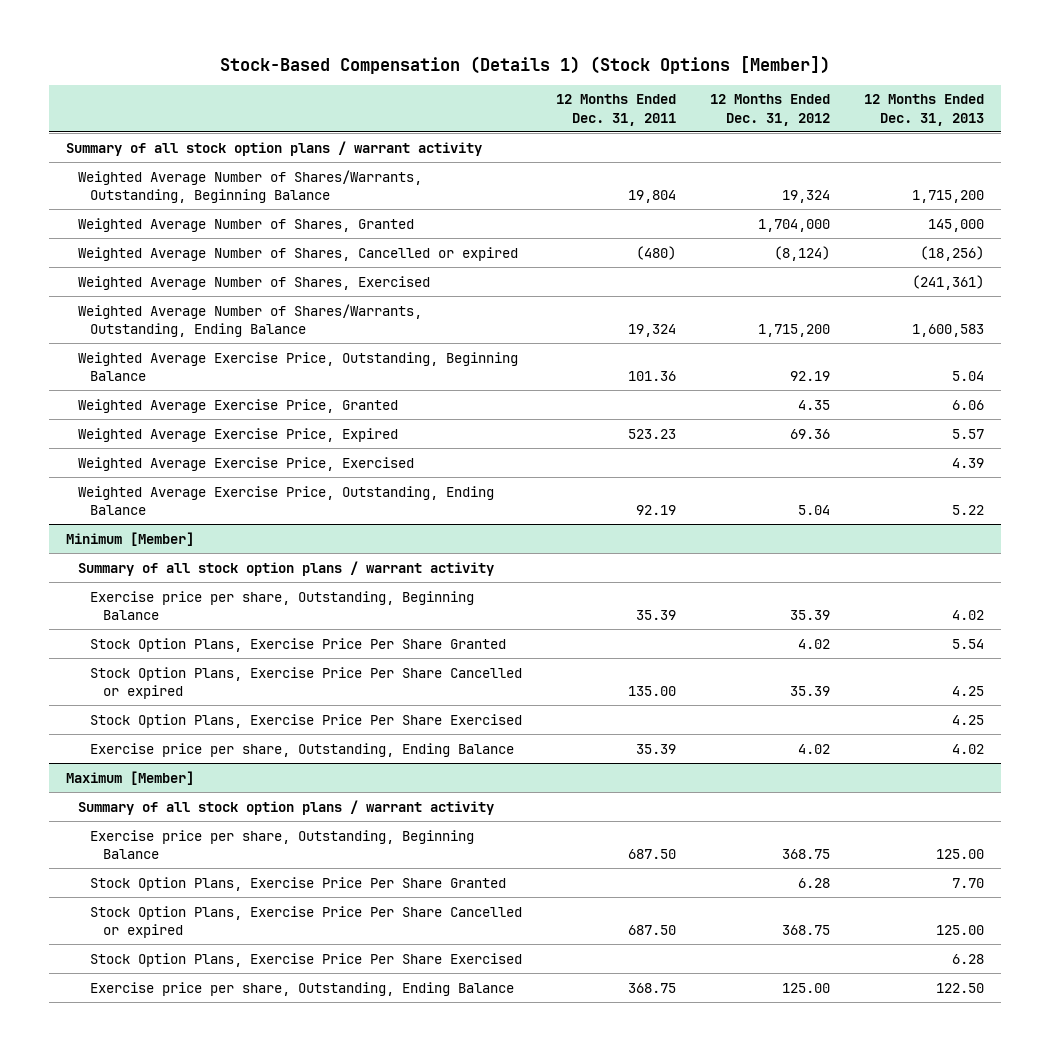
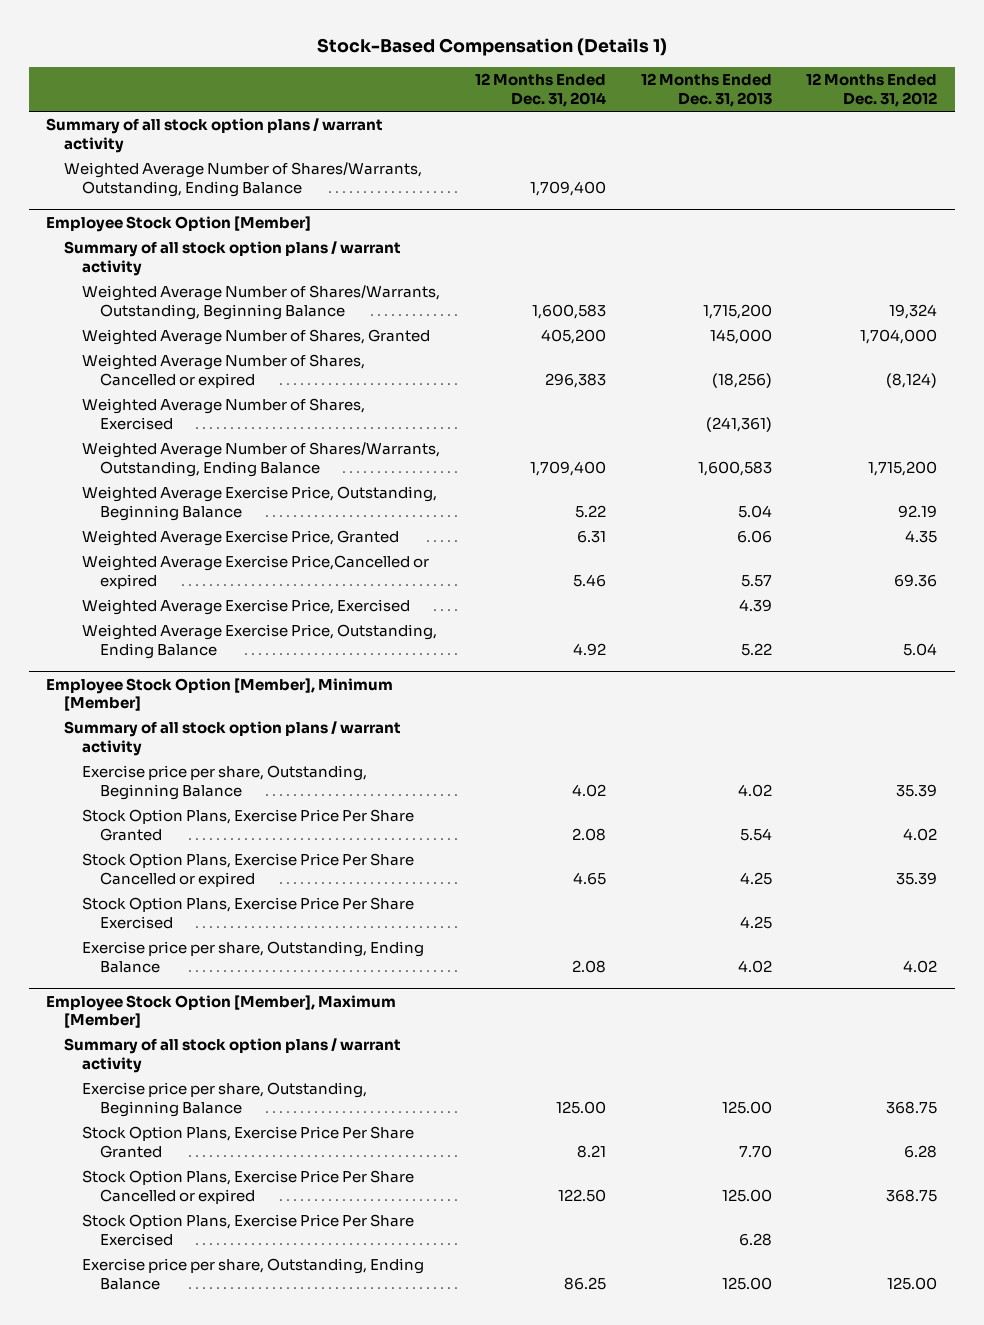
- Stock-Based Compensation (Details 1) (Stock Options [Member])
+ Stock-Based Compensation (Details 1)
- | 12 Months Ended Dec. 31, 2011 | 12 Months Ended Dec. 31, 2012 | 12 Months Ended Dec. 31, 2013
+ | 12 Months Ended Dec. 31, 2014 | 12 Months Ended Dec. 31, 2013 | 12 Months Ended Dec. 31, 2012
+ Weighted Average Number of Shares/Warrants, Outstanding, Ending Balance | 1,709,400 | |
+ Employee Stock Option [Member]
+ Summary of all stock option plans / warrant activity
- Weighted Average Exercise Price, Expired | 523.23 | 69.36 | 5.57
+ Weighted Average Exercise Price,Cancelled or expired | 5.46 | 5.57 | 69.36
- Minimum [Member]
+ Employee Stock Option [Member], Minimum [Member]
- Maximum [Member]
+ Employee Stock Option [Member], Maximum [Member]
- Exercise price per share, Outstanding, Ending Balance | 368.75 | 125.00 | 122.50
+ Exercise price per share, Outstanding, Ending Balance | 86.25 | 125.00 | 125.00

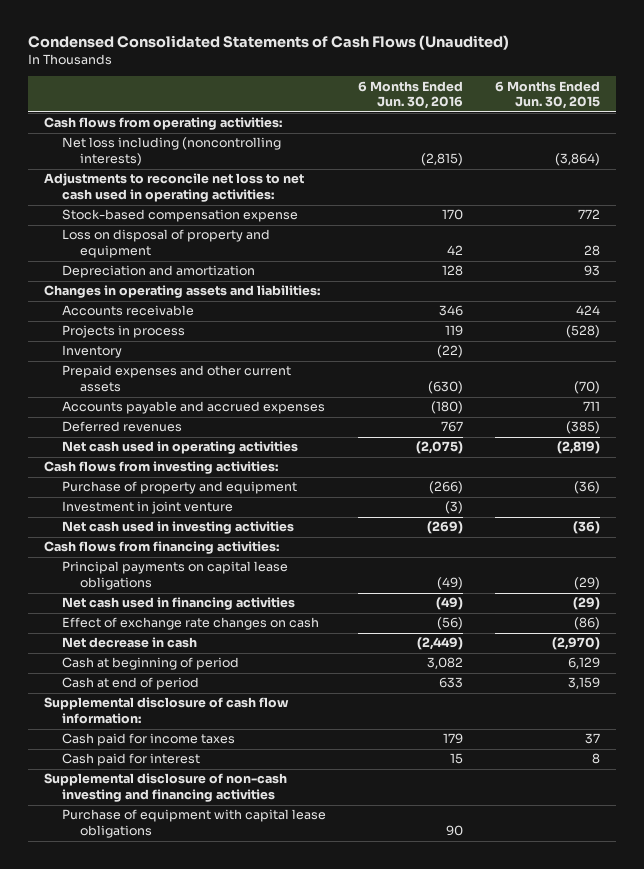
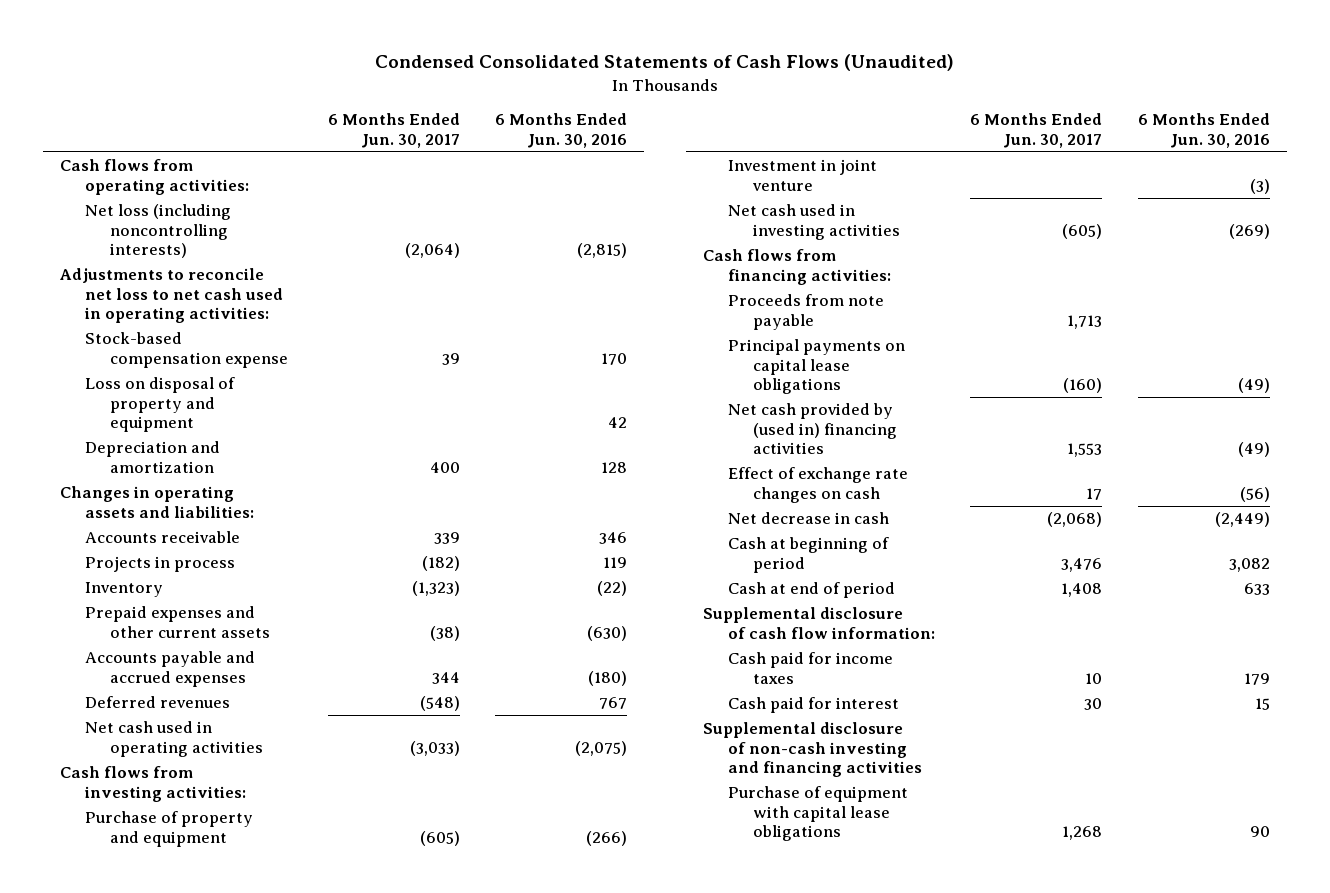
- | 6 Months Ended Jun. 30, 2016 | 6 Months Ended Jun. 30, 2015
+ | 6 Months Ended Jun. 30, 2017 | 6 Months Ended Jun. 30, 2016
- Net loss including (noncontrolling interests) | (2,815) | (3,864)
+ Net loss (including noncontrolling interests) | (2,064) | (2,815)
+ Proceeds from note payable | 1,713 |
- Net cash used in financing activities | (49) | (29)
+ Net cash provided by (used in) financing activities | 1,553 | (49)

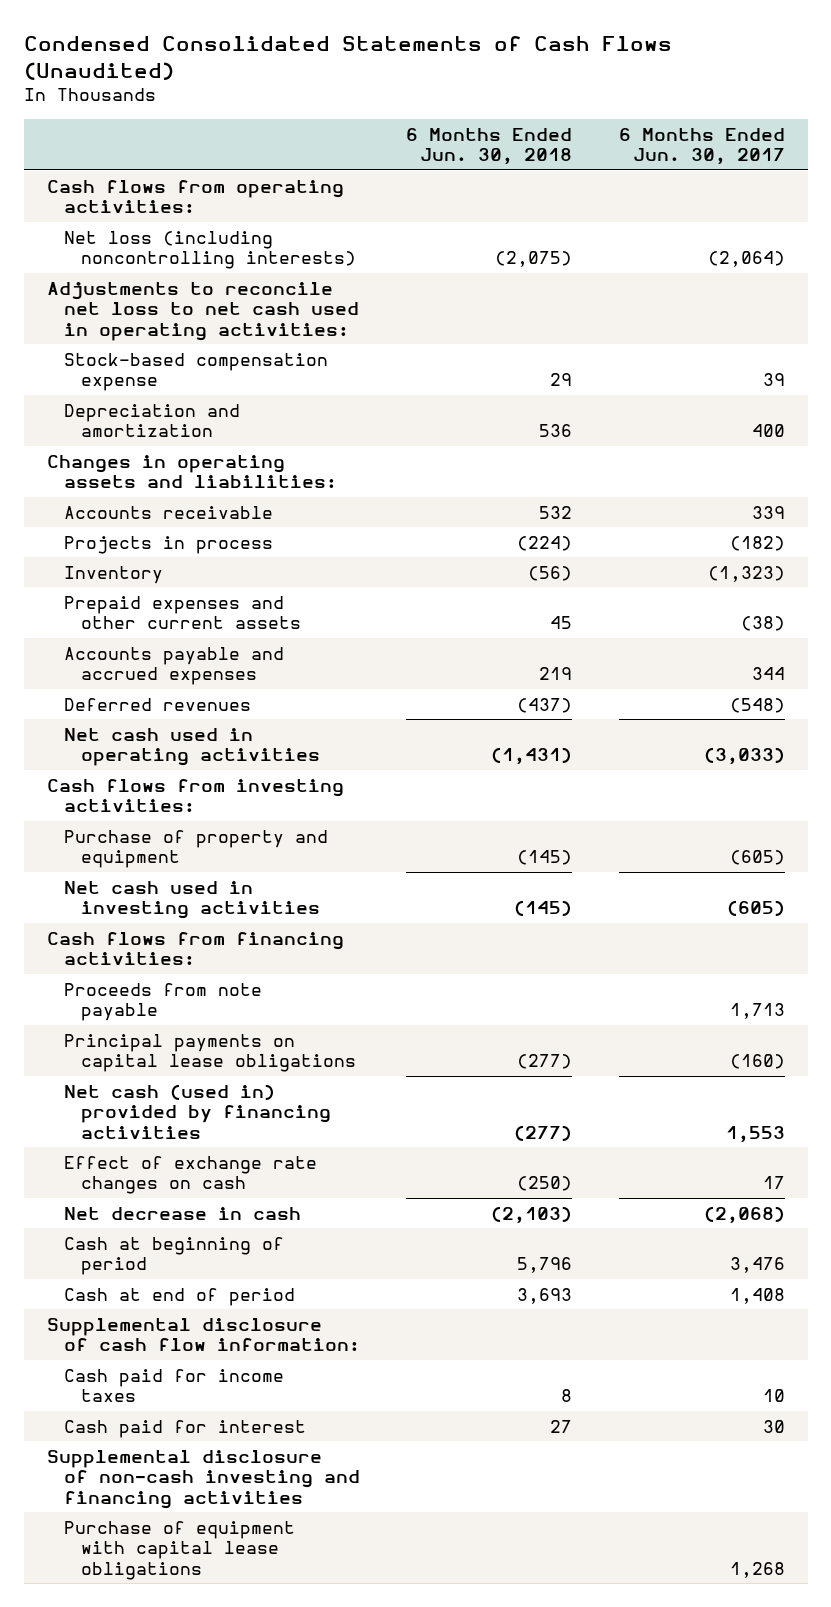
- | 6 Months Ended Jun. 30, 2017 | 6 Months Ended Jun. 30, 2016
+ | 6 Months Ended Jun. 30, 2018 | 6 Months Ended Jun. 30, 2017
- Loss on disposal of property and equipment | | 42
- Investment in joint venture | | (3)
- Net cash provided by (used in) financing activities | 1,553 | (49)
+ Net cash (used in) provided by financing activities | (277) | 1,553

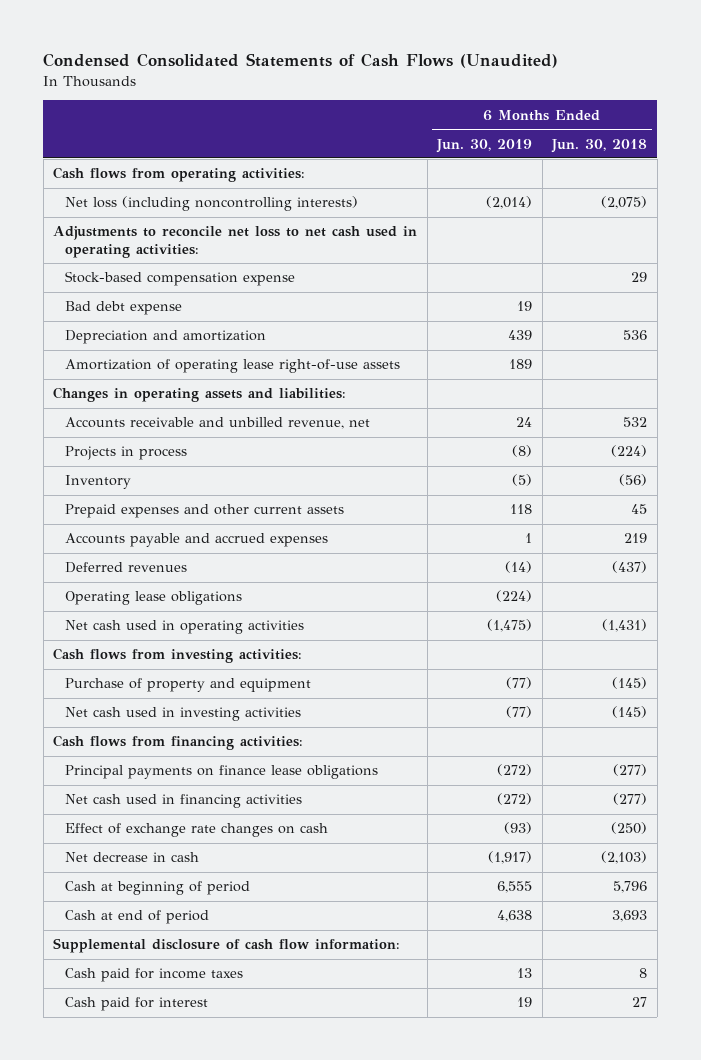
- | 6 Months Ended Jun. 30, 2018 | 6 Months Ended Jun. 30, 2017
+ | 6 Months Ended Jun. 30, 2019 | 6 Months Ended Jun. 30, 2018
+ Bad debt expense | 19 |
+ Amortization of operating lease right-of-use assets | 189 |
- Accounts receivable | 532 | 339
+ Accounts receivable and unbilled revenue, net | 24 | 532
+ Operating lease obligations | (224) |
- Proceeds from note payable | | 1,713
- Principal payments on capital lease obligations | (277) | (160)
- Net cash (used in) provided by financing activities | (277) | 1,553
+ Principal payments on finance lease obligations | (272) | (277)
+ Net cash used in financing activities | (272) | (277)
- Supplemental disclosure of non-cash investing and financing activities
- Purchase of equipment with capital lease obligations | | 1,268

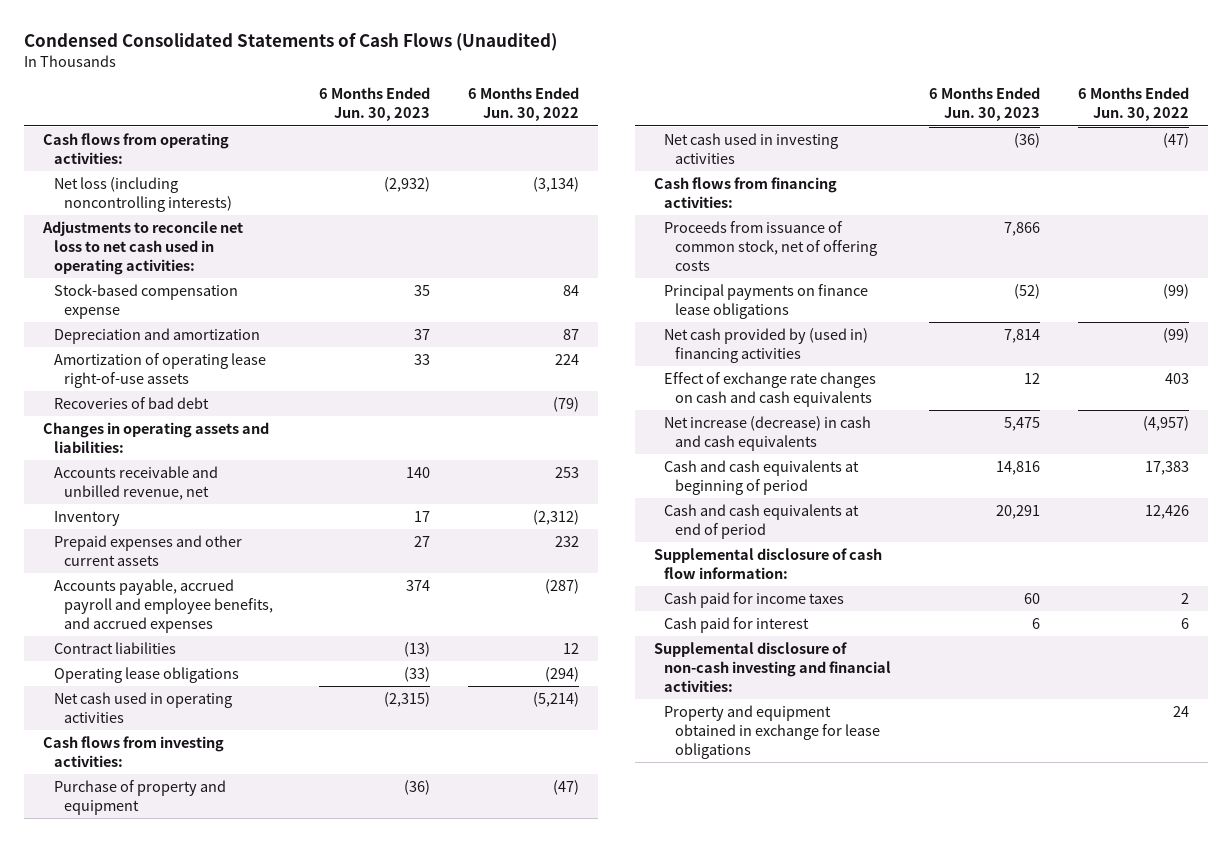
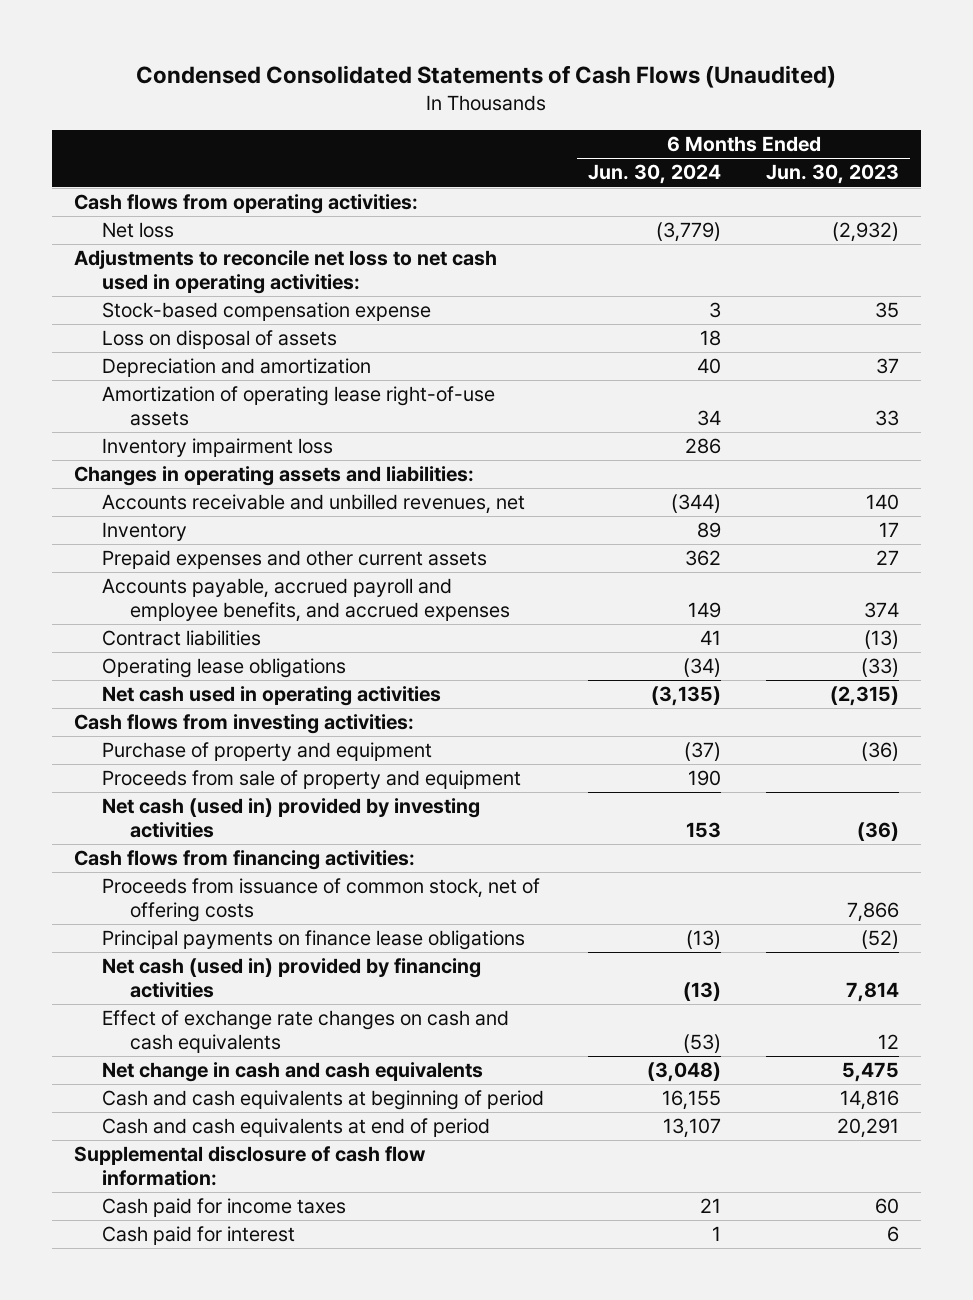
- | 6 Months Ended Jun. 30, 2023 | 6 Months Ended Jun. 30, 2022
+ | 6 Months Ended Jun. 30, 2024 | 6 Months Ended Jun. 30, 2023
- Net loss (including noncontrolling interests) | (2,932) | (3,134)
+ Net loss | (3,779) | (2,932)
+ Loss on disposal of assets | 18 |
- Recoveries of bad debt | | (79)
+ Inventory impairment loss | 286 |
- Accounts receivable and unbilled revenue, net | 140 | 253
+ Accounts receivable and unbilled revenues, net | (344) | 140
- Net cash used in investing activities | (36) | (47)
+ Proceeds from sale of property and equipment | 190 |
+ Net cash (used in) provided by investing activities | 153 | (36)
- Net cash provided by (used in) financing activities | 7,814 | (99)
+ Net cash (used in) provided by financing activities | (13) | 7,814
- Net increase (decrease) in cash and cash equivalents | 5,475 | (4,957)
+ Net change in cash and cash equivalents | (3,048) | 5,475
- Supplemental disclosure of non-cash investing and financial activities:
- Property and equipment obtained in exchange for lease obligations | | 24

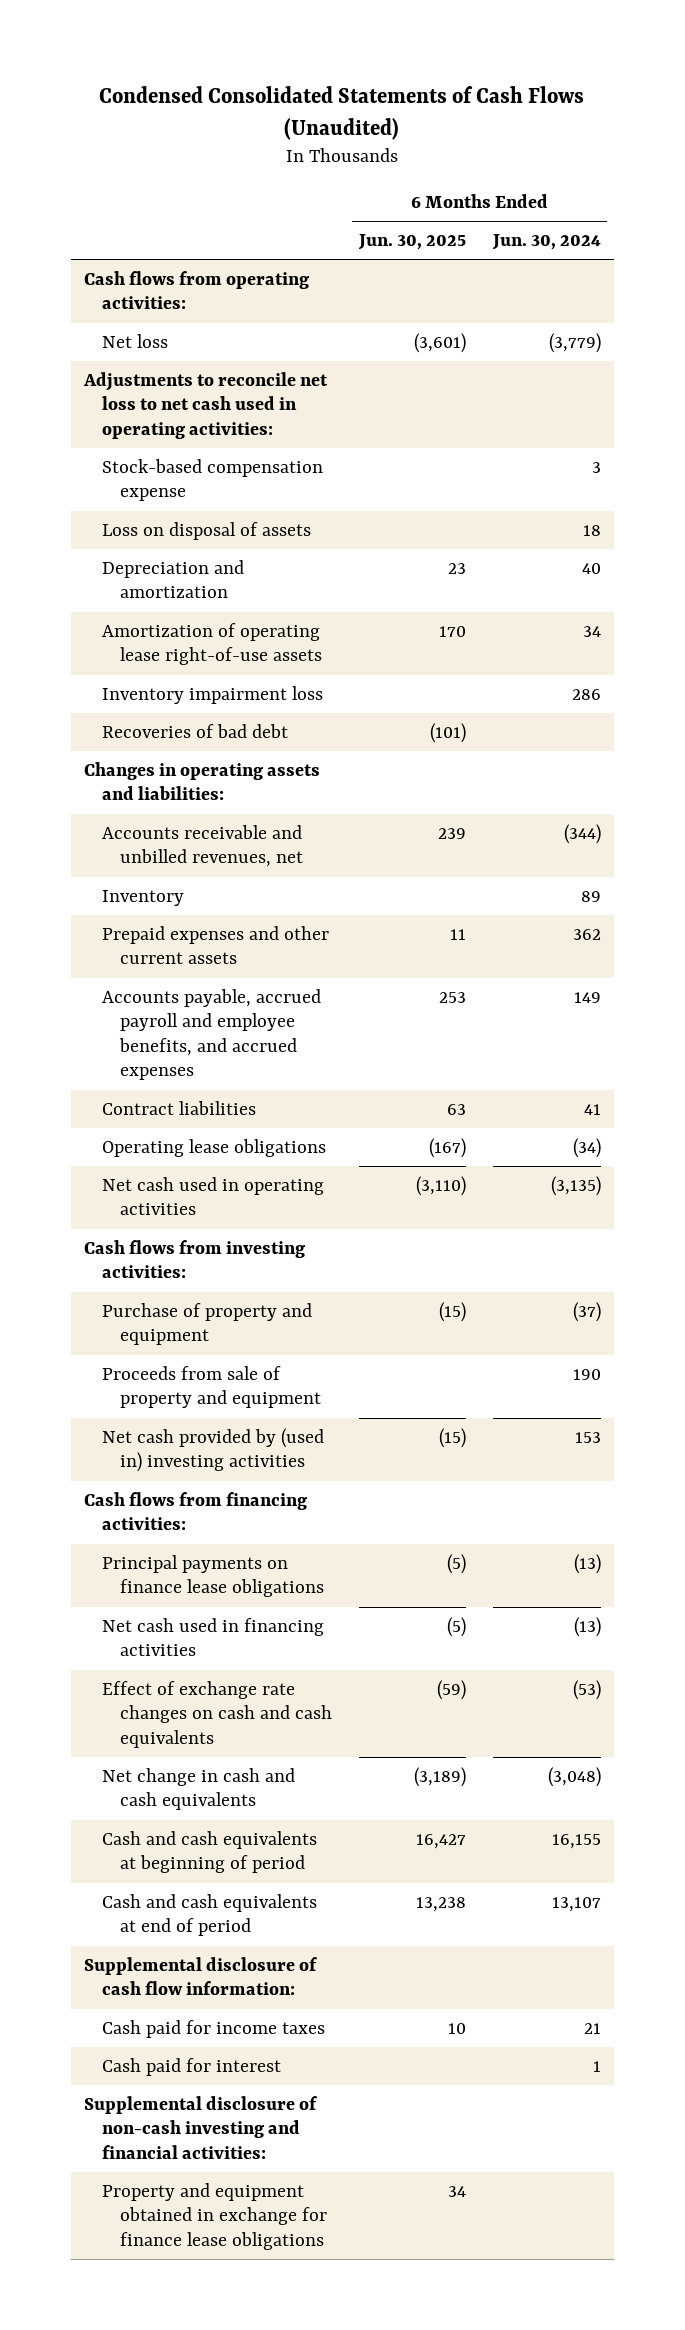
- | 6 Months Ended Jun. 30, 2024 | 6 Months Ended Jun. 30, 2023
+ | 6 Months Ended Jun. 30, 2025 | 6 Months Ended Jun. 30, 2024
+ Recoveries of bad debt | (101) |
- Net cash (used in) provided by investing activities | 153 | (36)
+ Net cash provided by (used in) investing activities | (15) | 153
- Proceeds from issuance of common stock, net of offering costs | | 7,866
- Net cash (used in) provided by financing activities | (13) | 7,814
+ Net cash used in financing activities | (5) | (13)
+ Supplemental disclosure of non-cash investing and financial activities:
+ Property and equipment obtained in exchange for finance lease obligations | 34 |

